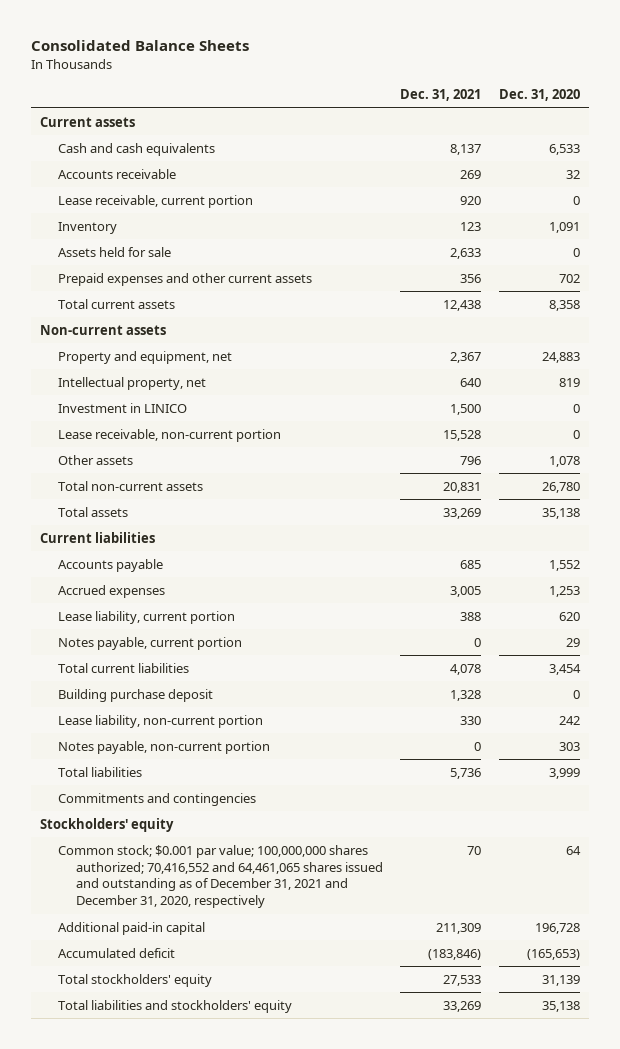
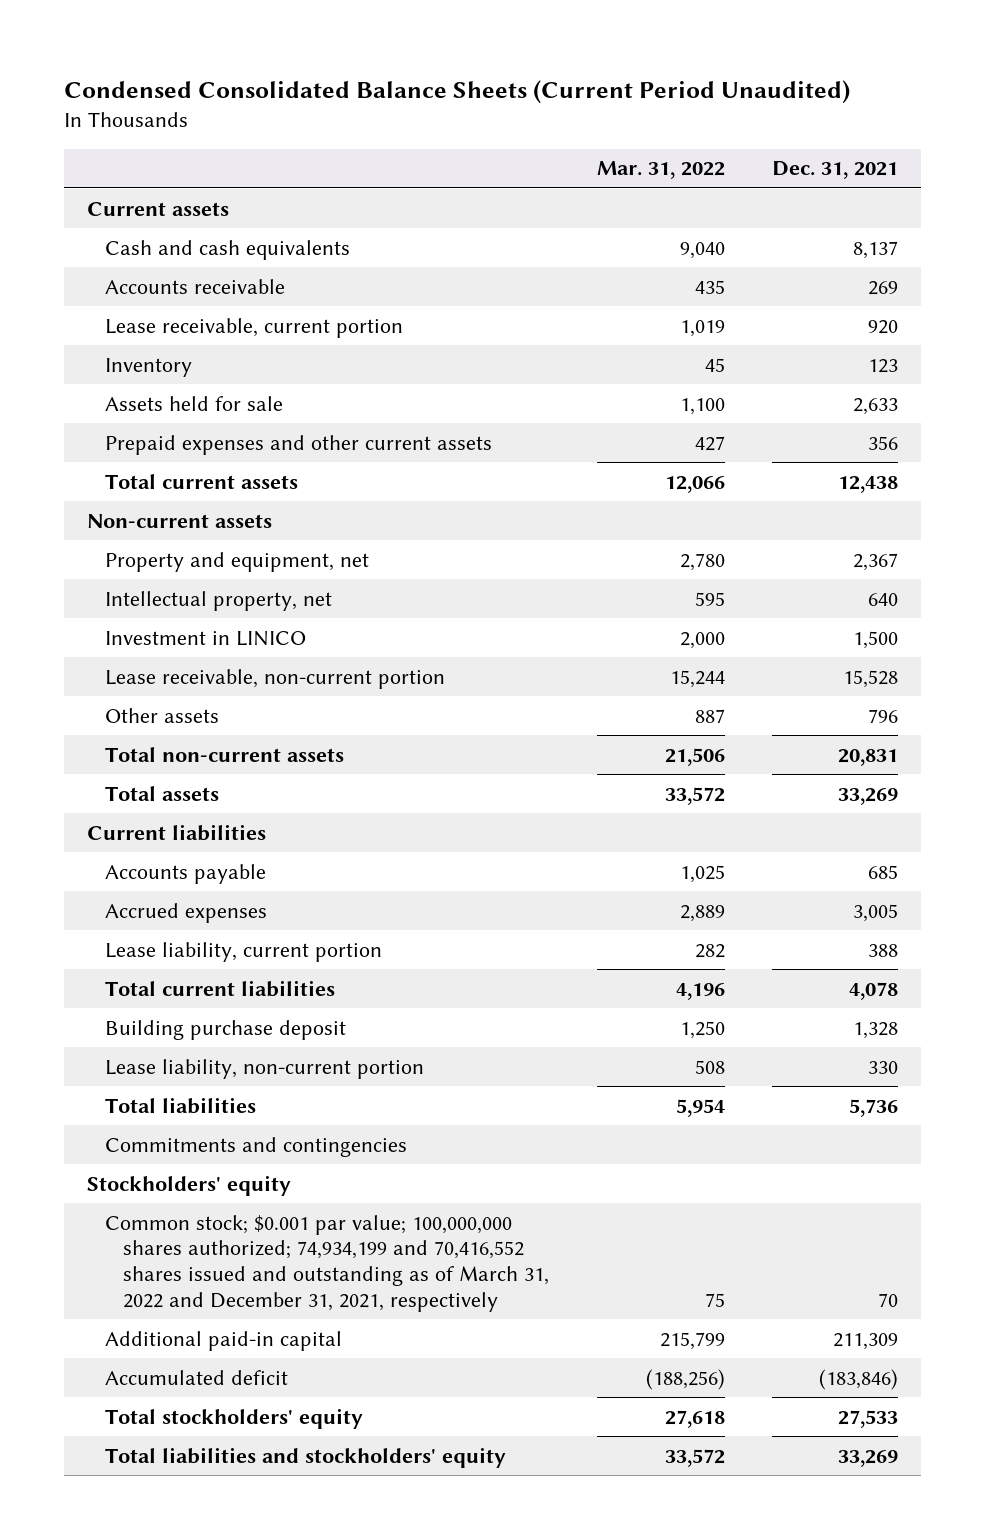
- Consolidated Balance Sheets
+ Condensed Consolidated Balance Sheets (Current Period Unaudited)
- | Dec. 31, 2021 | Dec. 31, 2020
+ | Mar. 31, 2022 | Dec. 31, 2021
- Notes payable, current portion | 0 | 29
- Notes payable, non-current portion | 0 | 303
- Common stock; $0.001 par value; 100,000,000 shares authorized; 70,416,552 and 64,461,065 shares issued and outstanding as of December 31, 2021 and December 31, 2020, respectively | 70 | 64
+ Common stock; $0.001 par value; 100,000,000 shares authorized; 74,934,199 and 70,416,552 shares issued and outstanding as of March 31, 2022 and December 31, 2021, respectively | 75 | 70

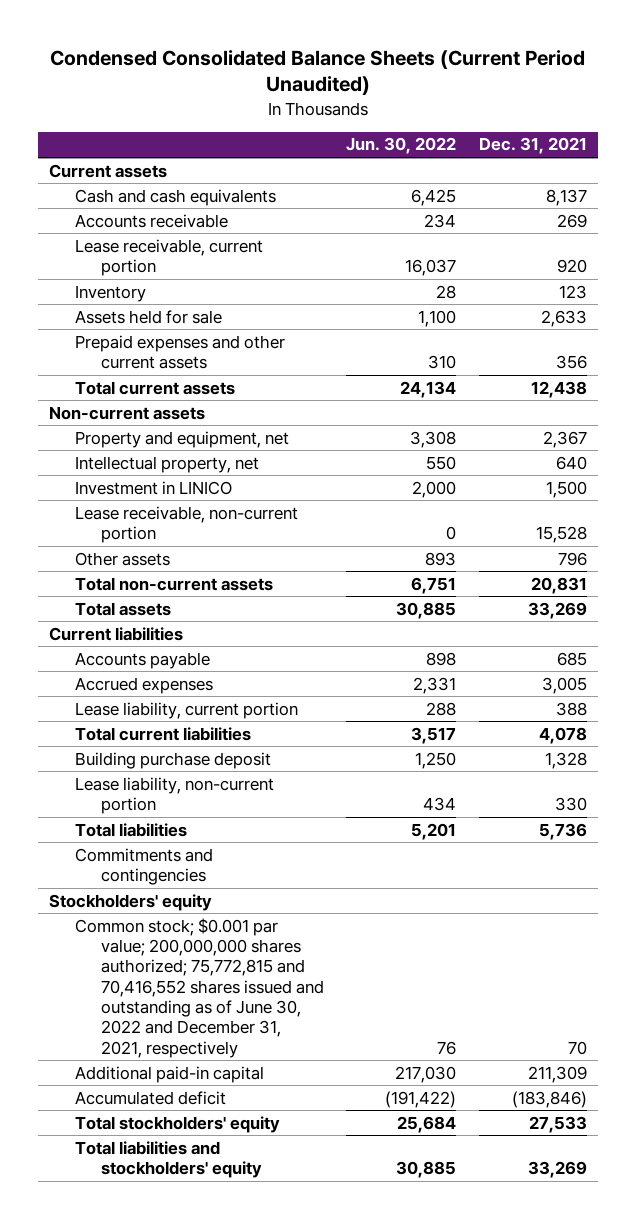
- | Mar. 31, 2022 | Dec. 31, 2021
+ | Jun. 30, 2022 | Dec. 31, 2021
- Common stock; $0.001 par value; 100,000,000 shares authorized; 74,934,199 and 70,416,552 shares issued and outstanding as of March 31, 2022 and December 31, 2021, respectively | 75 | 70
+ Common stock; $0.001 par value; 200,000,000 shares authorized; 75,772,815 and 70,416,552 shares issued and outstanding as of June 30, 2022 and December 31, 2021, respectively | 76 | 70

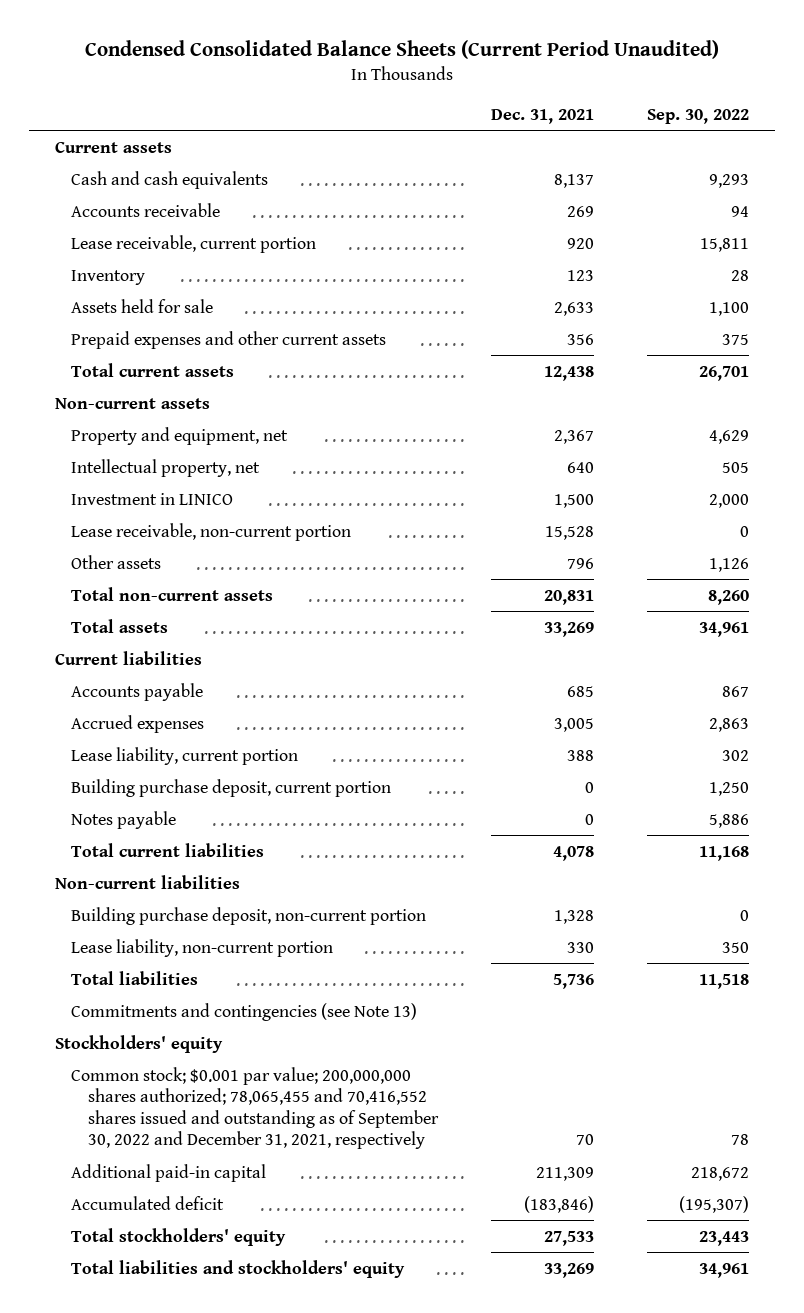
- | Jun. 30, 2022 | Dec. 31, 2021
+ | Dec. 31, 2021 | Sep. 30, 2022
+ Building purchase deposit, current portion | 0 | 1,250
+ Notes payable | 0 | 5,886
- Building purchase deposit | 1,250 | 1,328
+ Non-current liabilities
+ Building purchase deposit, non-current portion | 1,328 | 0
- Commitments and contingencies
+ Commitments and contingencies (see Note 13)
- Common stock; $0.001 par value; 200,000,000 shares authorized; 75,772,815 and 70,416,552 shares issued and outstanding as of June 30, 2022 and December 31, 2021, respectively | 76 | 70
+ Common stock; $0.001 par value; 200,000,000 shares authorized; 78,065,455 and 70,416,552 shares issued and outstanding as of September 30, 2022 and December 31, 2021, respectively | 70 | 78

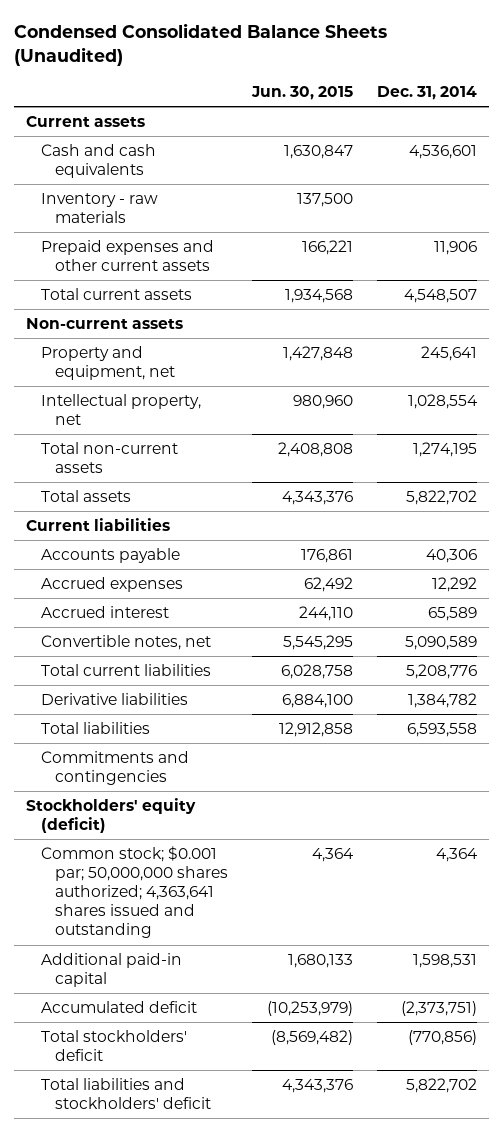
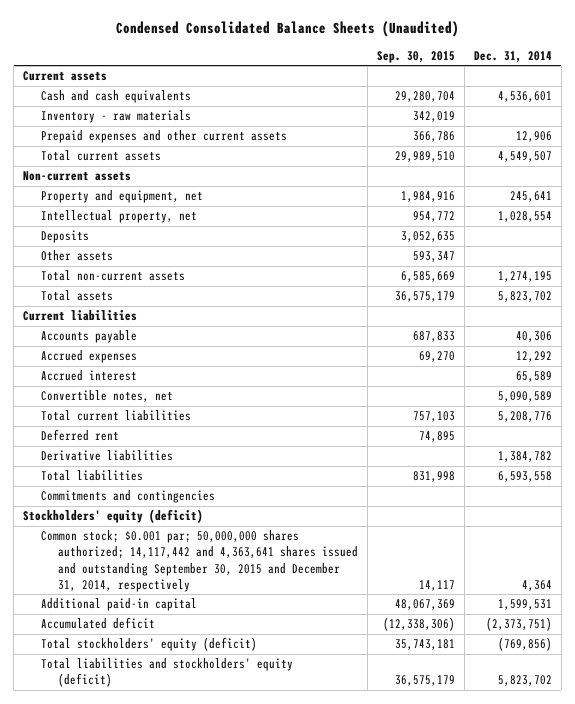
- | Jun. 30, 2015 | Dec. 31, 2014
+ | Sep. 30, 2015 | Dec. 31, 2014
- Prepaid expenses and other current assets | 166,221 | 11,906
- Total current assets | 1,934,568 | 4,548,507
+ Prepaid expenses and other current assets | 366,786 | 12,906
+ Total current assets | 29,989,510 | 4,549,507
+ Deposits | 3,052,635 |
+ Other assets | 593,347 |
- Total assets | 4,343,376 | 5,822,702
+ Total assets | 36,575,179 | 5,823,702
+ Deferred rent | 74,895 |
- Common stock; $0.001 par; 50,000,000 shares authorized; 4,363,641 shares issued and outstanding | 4,364 | 4,364
- Additional paid-in capital | 1,680,133 | 1,598,531
+ Common stock; $0.001 par; 50,000,000 shares authorized; 14,117,442 and 4,363,641 shares issued and outstanding September 30, 2015 and December 31, 2014, respectively | 14,117 | 4,364
+ Additional paid-in capital | 48,067,369 | 1,599,531
- Total stockholders' deficit | (8,569,482) | (770,856)
- Total liabilities and stockholders' deficit | 4,343,376 | 5,822,702
+ Total stockholders' equity (deficit) | 35,743,181 | (769,856)
+ Total liabilities and stockholders' equity (deficit) | 36,575,179 | 5,823,702

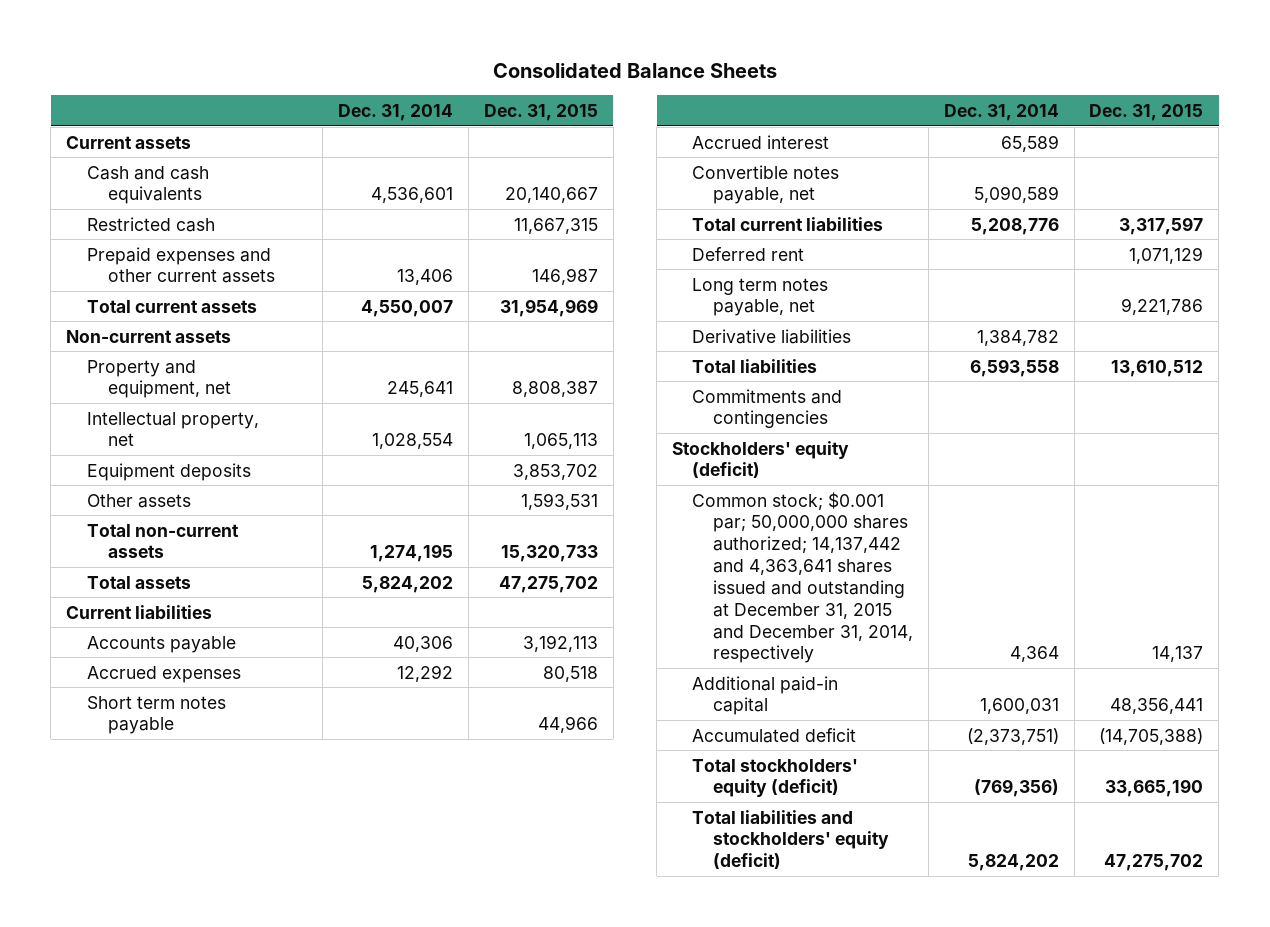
- Condensed Consolidated Balance Sheets (Unaudited)
+ Consolidated Balance Sheets
- | Sep. 30, 2015 | Dec. 31, 2014
+ | Dec. 31, 2014 | Dec. 31, 2015
- Inventory - raw materials | 342,019 |
- Prepaid expenses and other current assets | 366,786 | 12,906
- Total current assets | 29,989,510 | 4,549,507
+ Restricted cash | | 11,667,315
+ Prepaid expenses and other current assets | 13,406 | 146,987
+ Total current assets | 4,550,007 | 31,954,969
- Deposits | 3,052,635 |
+ Equipment deposits | | 3,853,702
- Total assets | 36,575,179 | 5,823,702
+ Total assets | 5,824,202 | 47,275,702
+ Short term notes payable | | 44,966
- Convertible notes, net | | 5,090,589
+ Convertible notes payable, net | 5,090,589 |
+ Long term notes payable, net | | 9,221,786
- Common stock; $0.001 par; 50,000,000 shares authorized; 14,117,442 and 4,363,641 shares issued and outstanding September 30, 2015 and December 31, 2014, respectively | 14,117 | 4,364
- Additional paid-in capital | 48,067,369 | 1,599,531
+ Common stock; $0.001 par; 50,000,000 shares authorized; 14,137,442 and 4,363,641 shares issued and outstanding at December 31, 2015 and December 31, 2014, respectively | 4,364 | 14,137
+ Additional paid-in capital | 1,600,031 | 48,356,441
- Total stockholders' equity (deficit) | 35,743,181 | (769,856)
- Total liabilities and stockholders' equity (deficit) | 36,575,179 | 5,823,702
+ Total stockholders' equity (deficit) | (769,356) | 33,665,190
+ Total liabilities and stockholders' equity (deficit) | 5,824,202 | 47,275,702

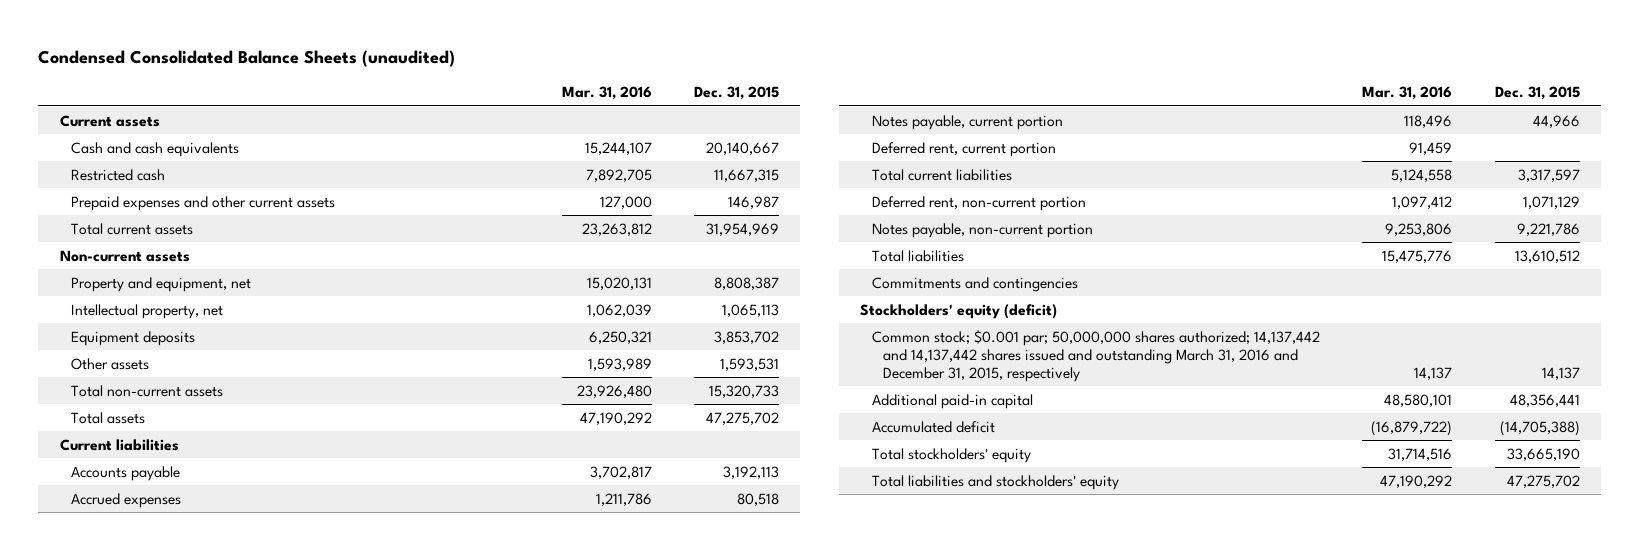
- Consolidated Balance Sheets
+ Condensed Consolidated Balance Sheets (unaudited)
- | Dec. 31, 2014 | Dec. 31, 2015
+ | Mar. 31, 2016 | Dec. 31, 2015
- Short term notes payable | | 44,966
- Accrued interest | 65,589 |
- Convertible notes payable, net | 5,090,589 |
+ Notes payable, current portion | 118,496 | 44,966
+ Deferred rent, current portion | 91,459 |
- Deferred rent | | 1,071,129
- Long term notes payable, net | | 9,221,786
- Derivative liabilities | 1,384,782 |
+ Deferred rent, non-current portion | 1,097,412 | 1,071,129
+ Notes payable, non-current portion | 9,253,806 | 9,221,786
- Common stock; $0.001 par; 50,000,000 shares authorized; 14,137,442 and 4,363,641 shares issued and outstanding at December 31, 2015 and December 31, 2014, respectively | 4,364 | 14,137
+ Common stock; $0.001 par; 50,000,000 shares authorized; 14,137,442 and 14,137,442 shares issued and outstanding March 31, 2016 and December 31, 2015, respectively | 14,137 | 14,137
- Total stockholders' equity (deficit) | (769,356) | 33,665,190
- Total liabilities and stockholders' equity (deficit) | 5,824,202 | 47,275,702
+ Total stockholders' equity | 31,714,516 | 33,665,190
+ Total liabilities and stockholders' equity | 47,190,292 | 47,275,702

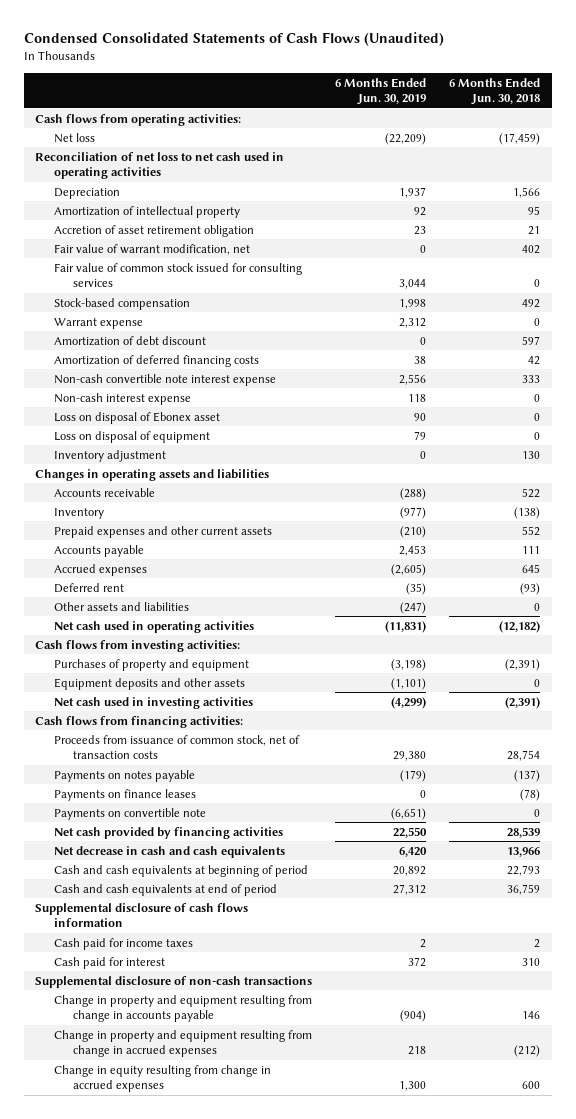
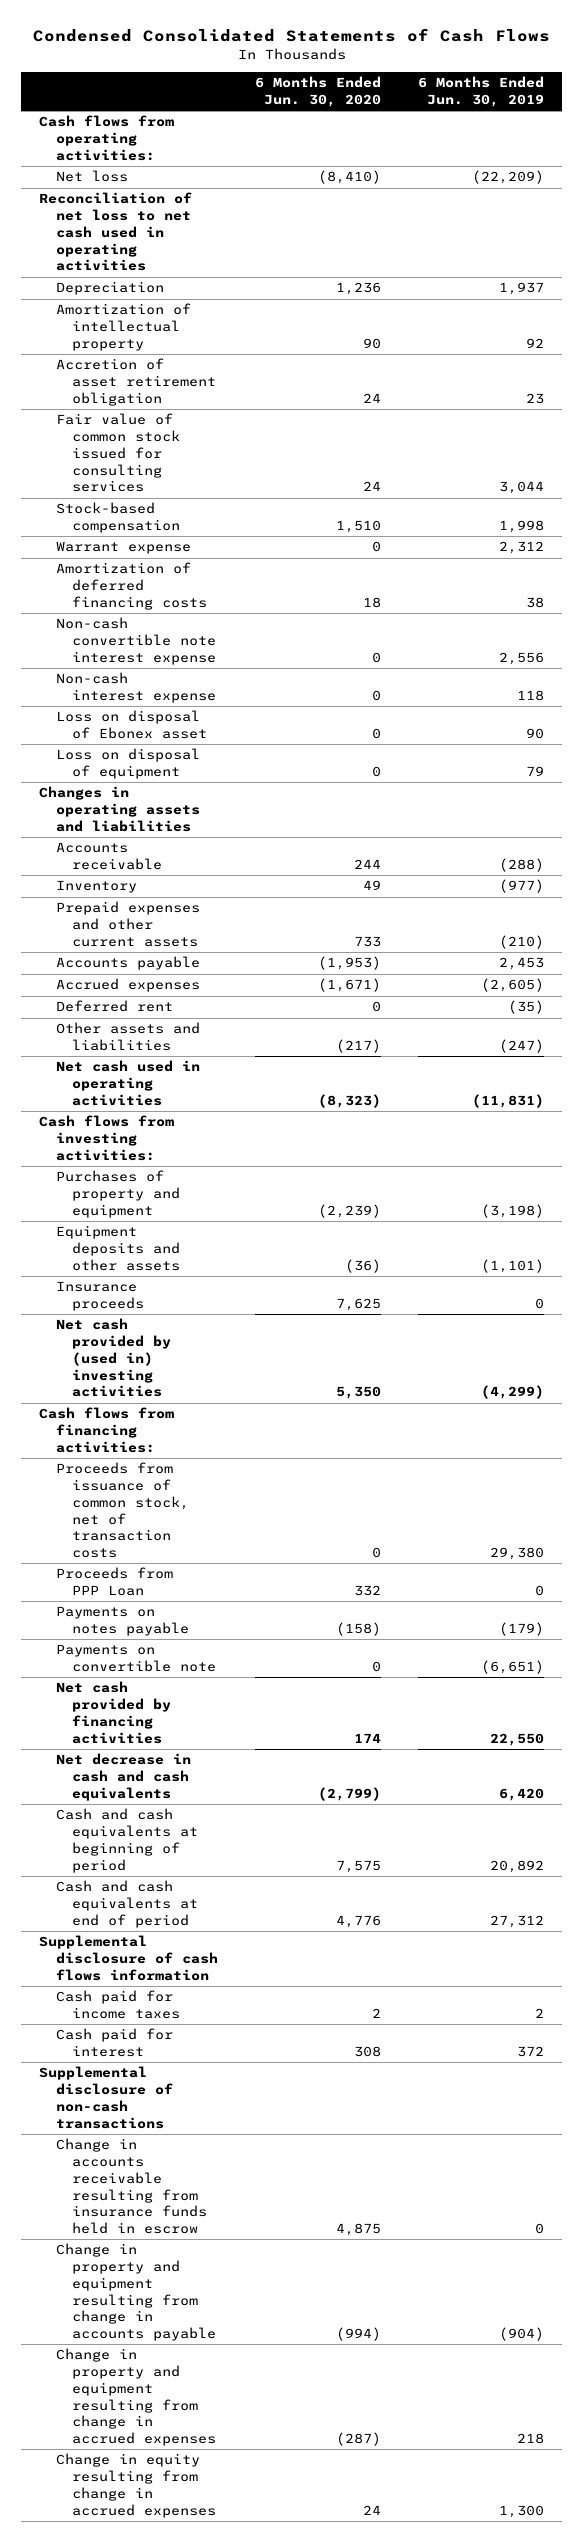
- Condensed Consolidated Statements of Cash Flows (Unaudited)
+ Condensed Consolidated Statements of Cash Flows
- | 6 Months Ended Jun. 30, 2019 | 6 Months Ended Jun. 30, 2018
+ | 6 Months Ended Jun. 30, 2020 | 6 Months Ended Jun. 30, 2019
- Fair value of warrant modification, net | 0 | 402
- Amortization of debt discount | 0 | 597
- Inventory adjustment | 0 | 130
- Net cash used in investing activities | (4,299) | (2,391)
+ Insurance proceeds | 7,625 | 0
+ Net cash provided by (used in) investing activities | 5,350 | (4,299)
+ Proceeds from PPP Loan | 332 | 0
- Payments on finance leases | 0 | (78)
+ Change in accounts receivable resulting from insurance funds held in escrow | 4,875 | 0

